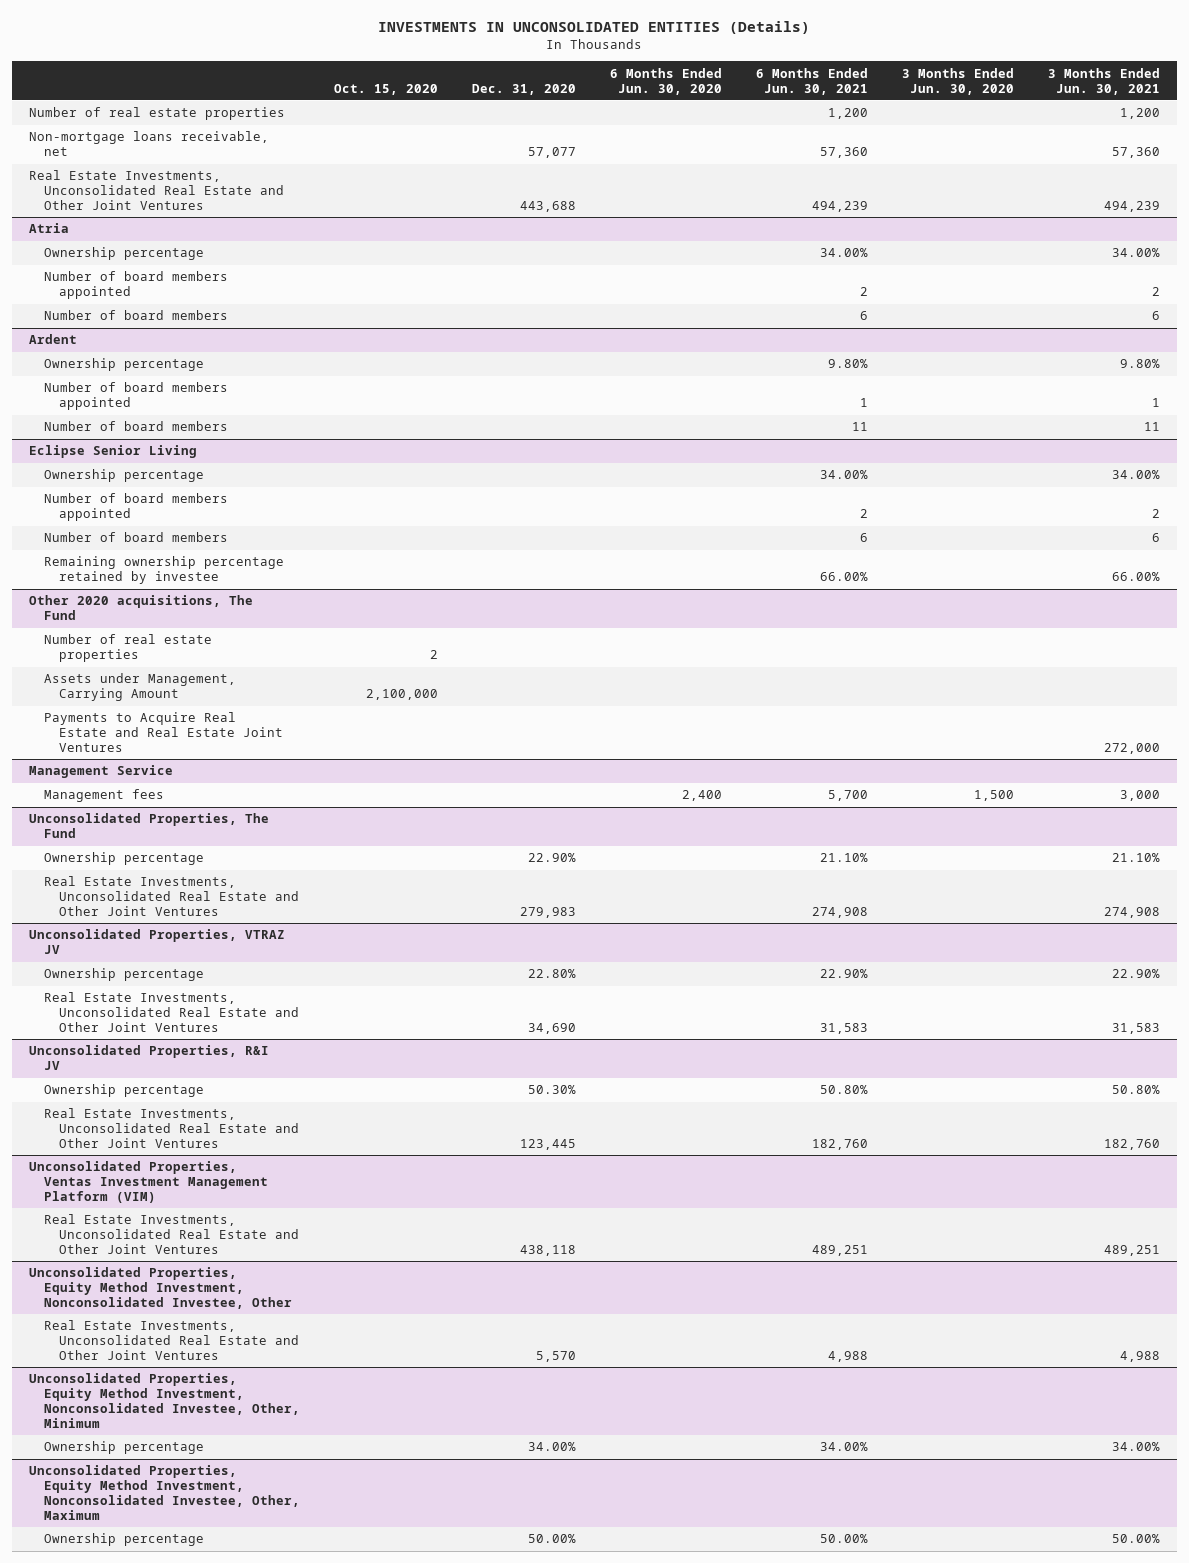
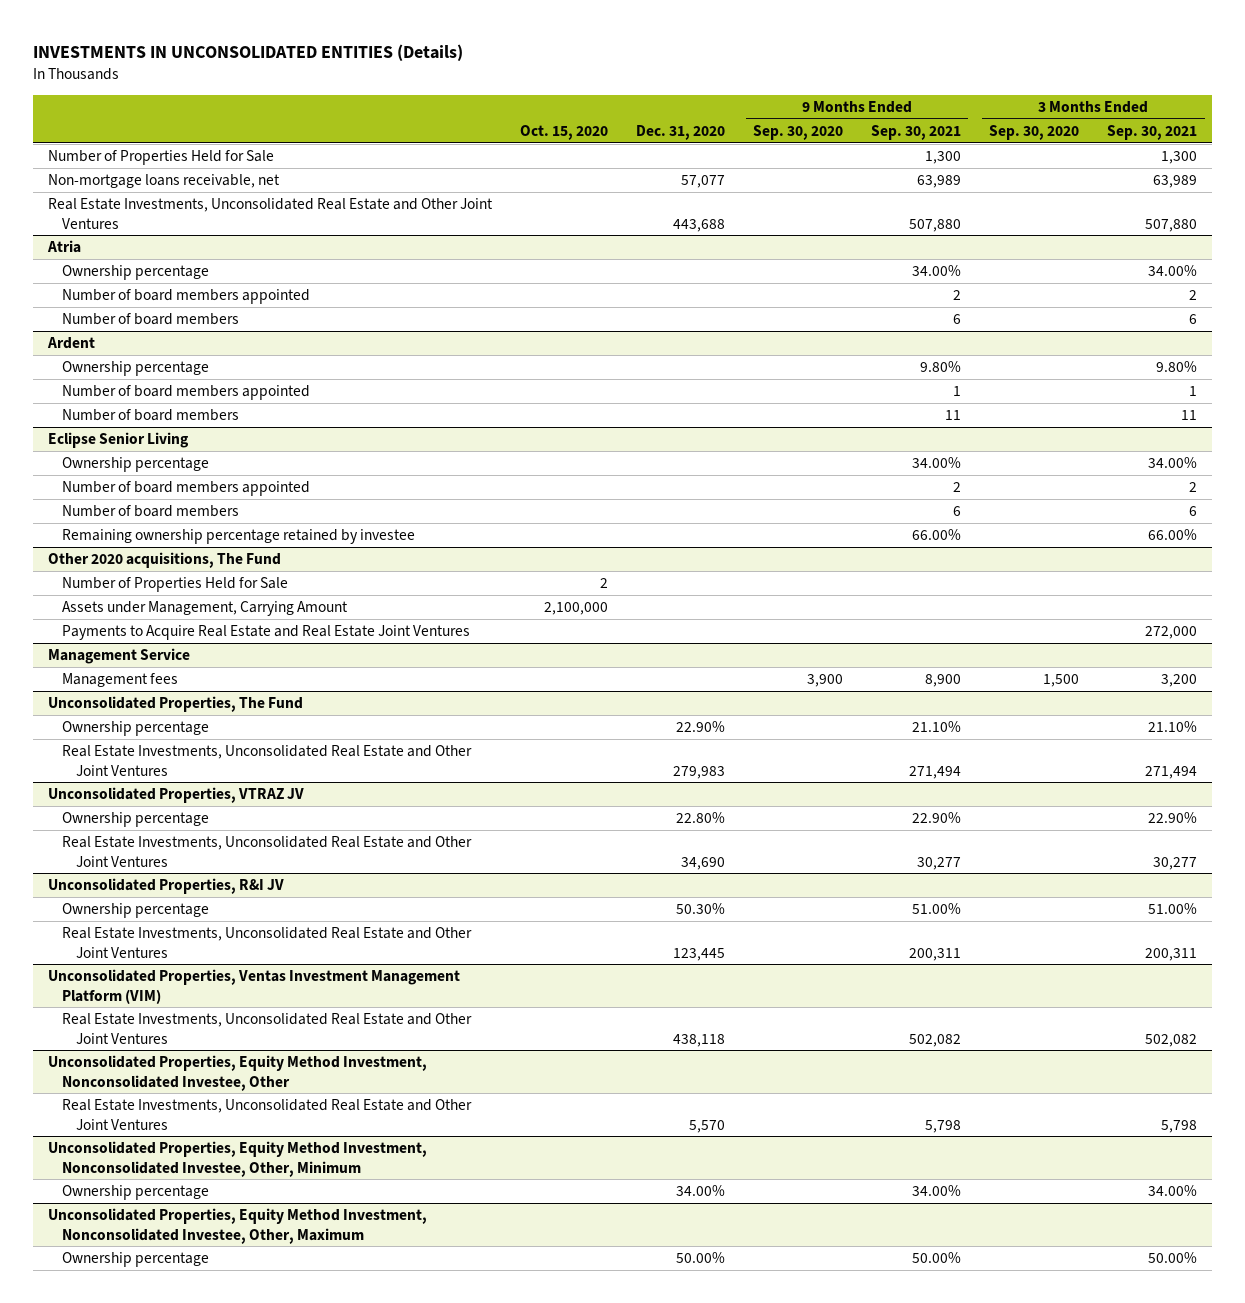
- | Oct. 15, 2020 | Dec. 31, 2020 | 6 Months Ended Jun. 30, 2020 | 6 Months Ended Jun. 30, 2021 | 3 Months Ended Jun. 30, 2020 | 3 Months Ended Jun. 30, 2021
+ | Oct. 15, 2020 | Dec. 31, 2020 | 9 Months Ended Sep. 30, 2020 | 9 Months Ended Sep. 30, 2021 | 3 Months Ended Sep. 30, 2020 | 3 Months Ended Sep. 30, 2021
- Number of real estate properties | | | | 1,200 | | 1,200
+ Number of Properties Held for Sale | | | | 1,300 | | 1,300
@ Other 2020 acquisitions, The Fund
- Number of real estate properties | 2 | | | | |
+ Number of Properties Held for Sale | 2 | | | | |

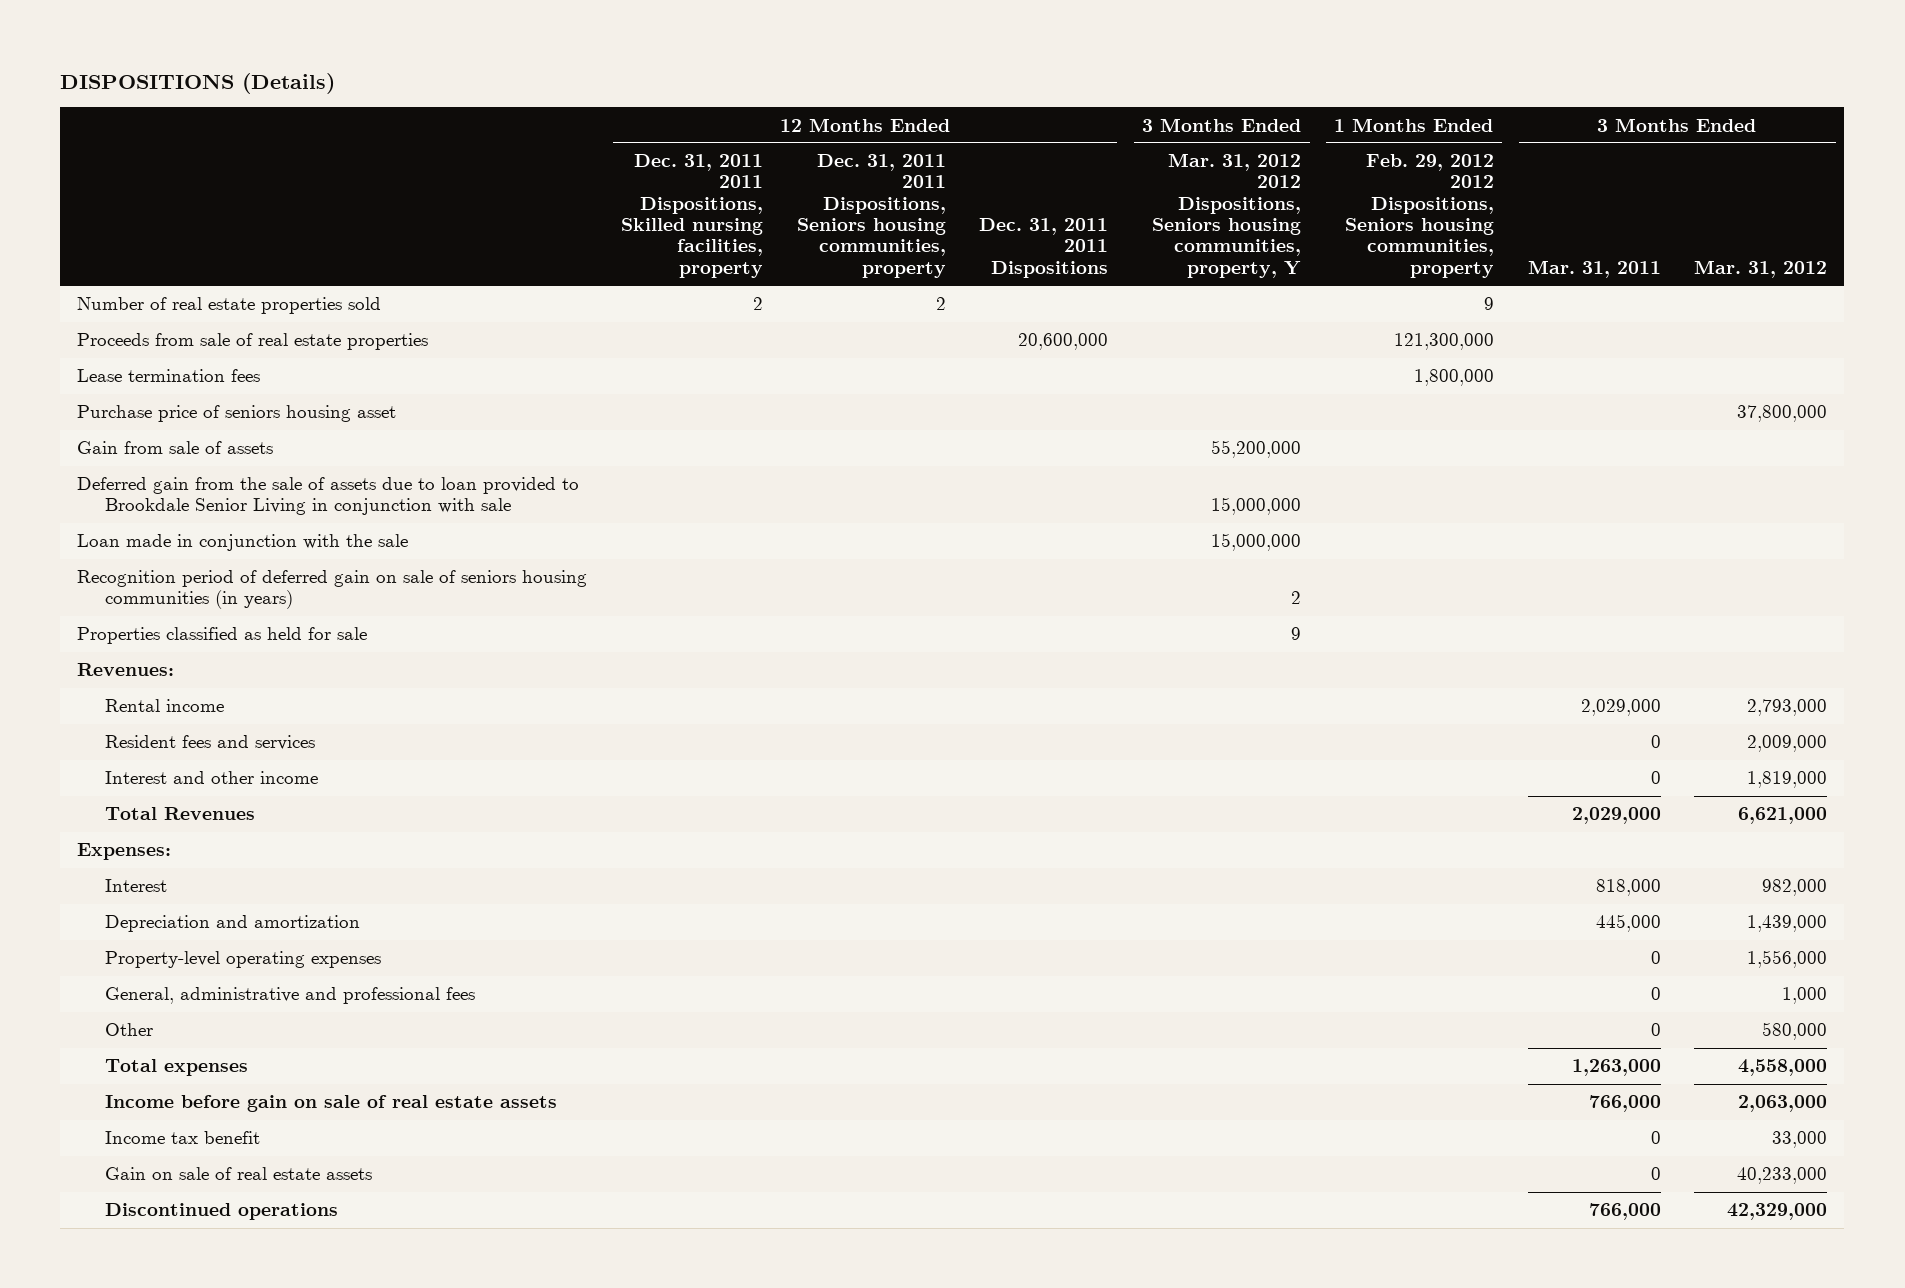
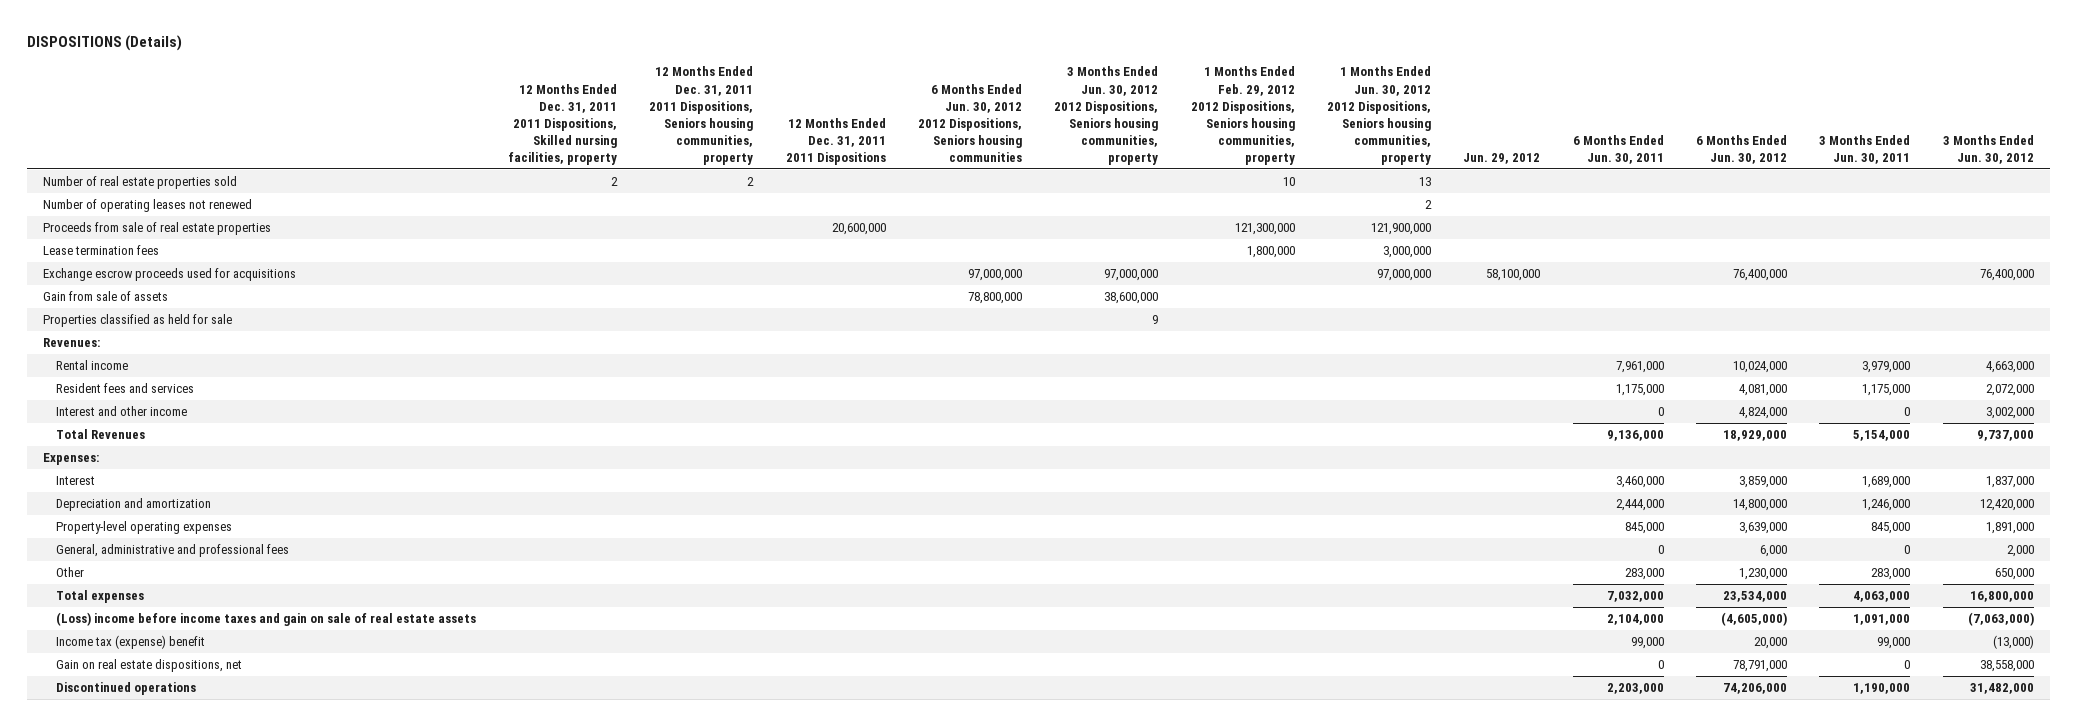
- | 12 Months Ended Dec. 31, 2011 2011 Dispositions, Skilled nursing facilities, property | 12 Months Ended Dec. 31, 2011 2011 Dispositions, Seniors housing communities, property | 12 Months Ended Dec. 31, 2011 2011 Dispositions | 3 Months Ended Mar. 31, 2012 2012 Dispositions, Seniors housing communities, property, Y | 1 Months Ended Feb. 29, 2012 2012 Dispositions, Seniors housing communities, property | 3 Months Ended Mar. 31, 2011 | 3 Months Ended Mar. 31, 2012
+ | 12 Months Ended Dec. 31, 2011 2011 Dispositions, Skilled nursing facilities, property | 12 Months Ended Dec. 31, 2011 2011 Dispositions, Seniors housing communities, property | 12 Months Ended Dec. 31, 2011 2011 Dispositions | 6 Months Ended Jun. 30, 2012 2012 Dispositions, Seniors housing communities | 3 Months Ended Jun. 30, 2012 2012 Dispositions, Seniors housing communities, property | 1 Months Ended Feb. 29, 2012 2012 Dispositions, Seniors housing communities, property | 1 Months Ended Jun. 30, 2012 2012 Dispositions, Seniors housing communities, property | Jun. 29, 2012 | 6 Months Ended Jun. 30, 2011 | 6 Months Ended Jun. 30, 2012 | 3 Months Ended Jun. 30, 2011 | 3 Months Ended Jun. 30, 2012
- Number of real estate properties sold | 2 | 2 | | | 9 | |
+ Number of real estate properties sold | 2 | 2 | | | | 10 | 13 | | | | |
+ Number of operating leases not renewed | | | | | | | 2 | | | | |
- Purchase price of seniors housing asset | | | | | | | 37,800,000
+ Exchange escrow proceeds used for acquisitions | | | | 97,000,000 | 97,000,000 | | 97,000,000 | 58,100,000 | | 76,400,000 | | 76,400,000
- Deferred gain from the sale of assets due to loan provided to Brookdale Senior Living in conjunction with sale | | | | 15,000,000 | | |
- Loan made in conjunction with the sale | | | | 15,000,000 | | |
- Recognition period of deferred gain on sale of seniors housing communities (in years) | | | | 2 | | |
- Income before gain on sale of real estate assets | | | | | | 766,000 | 2,063,000
- Income tax benefit | | | | | | 0 | 33,000
- Gain on sale of real estate assets | | | | | | 0 | 40,233,000
+ (Loss) income before income taxes and gain on sale of real estate assets | | | | | | | | | 2,104,000 | (4,605,000) | 1,091,000 | (7,063,000)
+ Income tax (expense) benefit | | | | | | | | | 99,000 | 20,000 | 99,000 | (13,000)
+ Gain on real estate dispositions, net | | | | | | | | | 0 | 78,791,000 | 0 | 38,558,000

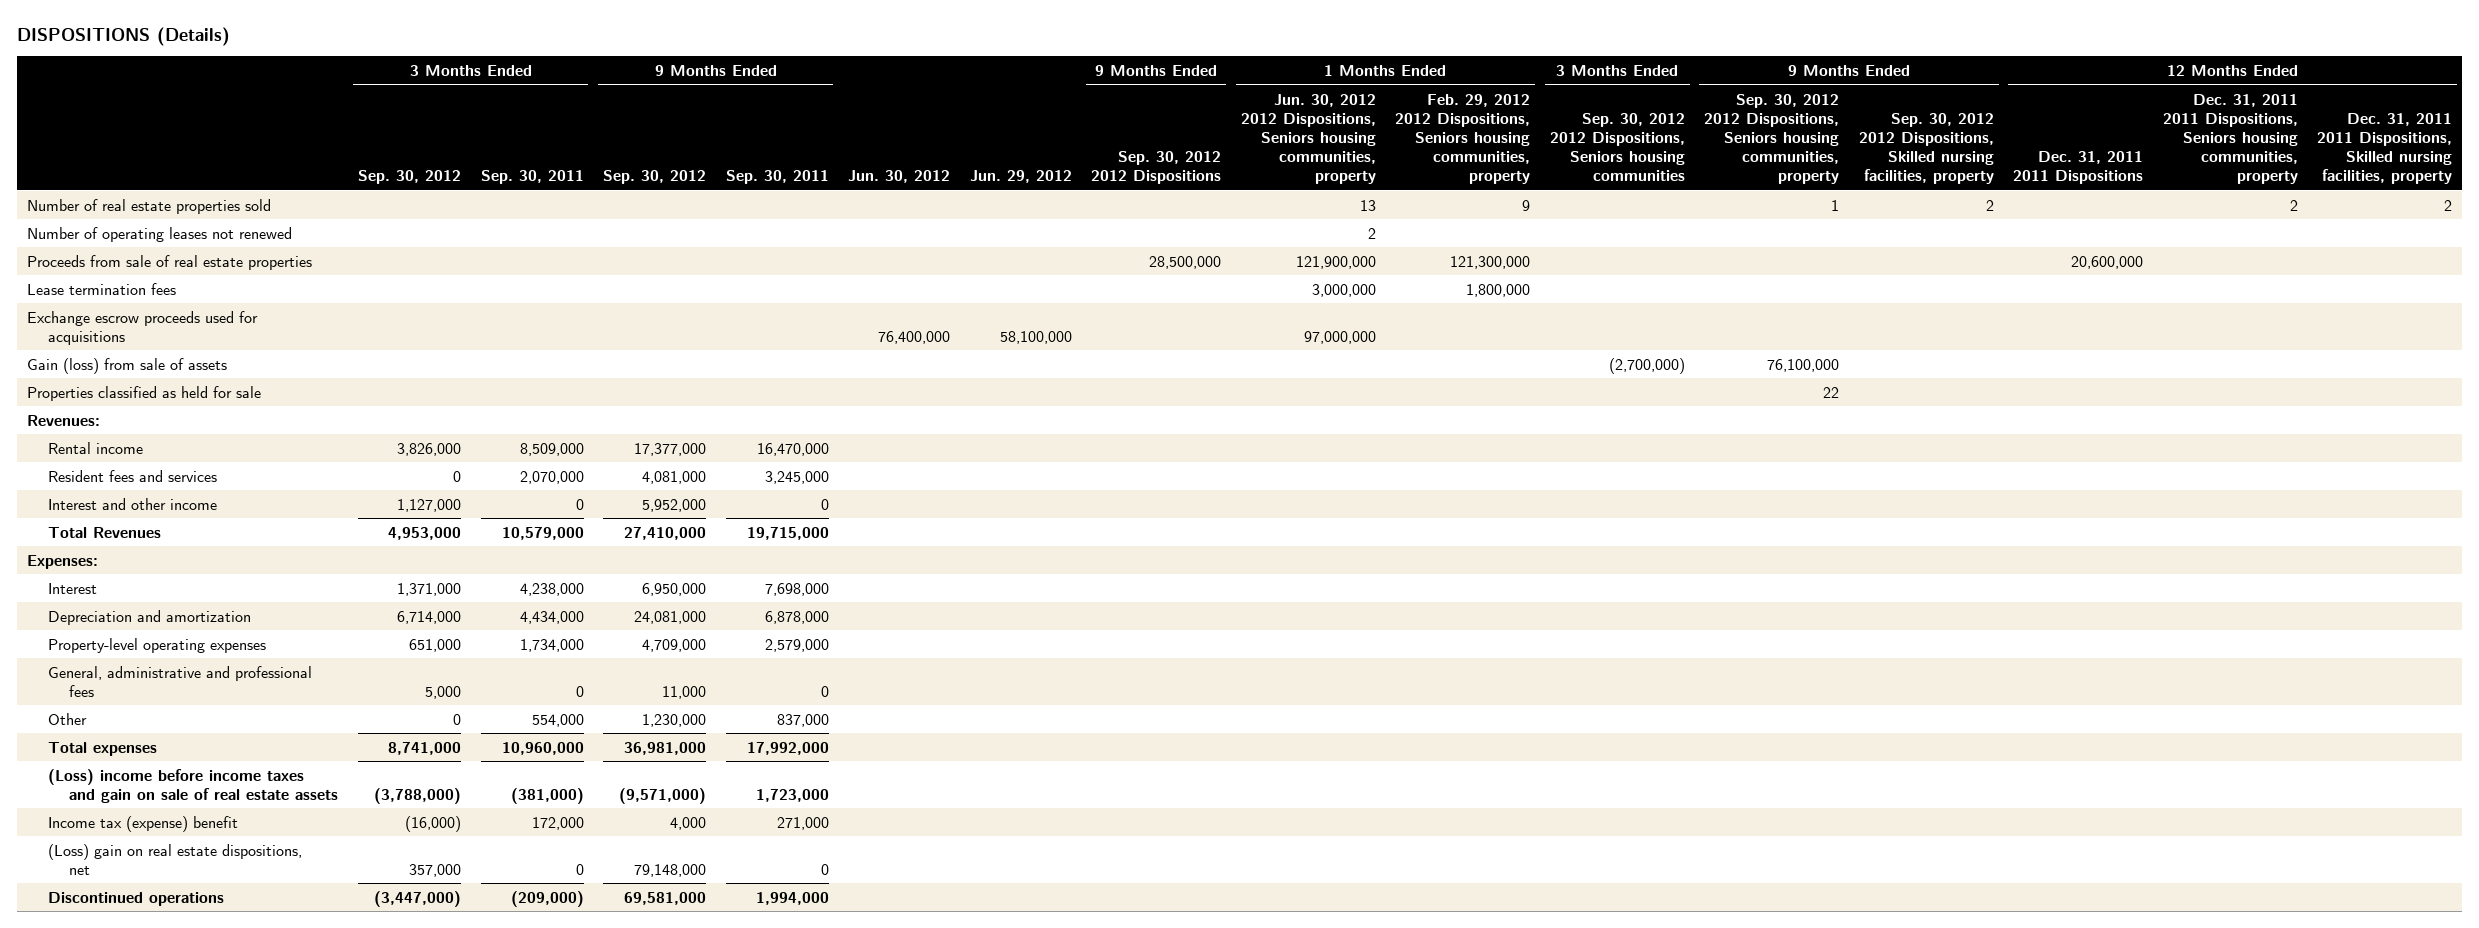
- | 12 Months Ended Dec. 31, 2011 2011 Dispositions, Skilled nursing facilities, property | 12 Months Ended Dec. 31, 2011 2011 Dispositions, Seniors housing communities, property | 12 Months Ended Dec. 31, 2011 2011 Dispositions | 6 Months Ended Jun. 30, 2012 2012 Dispositions, Seniors housing communities | 3 Months Ended Jun. 30, 2012 2012 Dispositions, Seniors housing communities, property | 1 Months Ended Feb. 29, 2012 2012 Dispositions, Seniors housing communities, property | 1 Months Ended Jun. 30, 2012 2012 Dispositions, Seniors housing communities, property | Jun. 29, 2012 | 6 Months Ended Jun. 30, 2011 | 6 Months Ended Jun. 30, 2012 | 3 Months Ended Jun. 30, 2011 | 3 Months Ended Jun. 30, 2012
+ | 3 Months Ended Sep. 30, 2012 | 3 Months Ended Sep. 30, 2011 | 9 Months Ended Sep. 30, 2012 | 9 Months Ended Sep. 30, 2011 | Jun. 30, 2012 | Jun. 29, 2012 | 9 Months Ended Sep. 30, 2012 2012 Dispositions | 1 Months Ended Jun. 30, 2012 2012 Dispositions, Seniors housing communities, property | 1 Months Ended Feb. 29, 2012 2012 Dispositions, Seniors housing communities, property | 3 Months Ended Sep. 30, 2012 2012 Dispositions, Seniors housing communities | 9 Months Ended Sep. 30, 2012 2012 Dispositions, Seniors housing communities, property | 9 Months Ended Sep. 30, 2012 2012 Dispositions, Skilled nursing facilities, property | 12 Months Ended Dec. 31, 2011 2011 Dispositions | 12 Months Ended Dec. 31, 2011 2011 Dispositions, Seniors housing communities, property | 12 Months Ended Dec. 31, 2011 2011 Dispositions, Skilled nursing facilities, property
- Number of real estate properties sold | 2 | 2 | | | | 10 | 13 | | | | |
+ Number of real estate properties sold | | | | | | | | 13 | 9 | | 1 | 2 | | 2 | 2
- Gain from sale of assets | | | | 78,800,000 | 38,600,000 | | | | | | |
+ Gain (loss) from sale of assets | | | | | | | | | | (2,700,000) | 76,100,000 | | | |
- Gain on real estate dispositions, net | | | | | | | | | 0 | 78,791,000 | 0 | 38,558,000
+ (Loss) gain on real estate dispositions, net | 357,000 | 0 | 79,148,000 | 0 | | | | | | | | | | |

